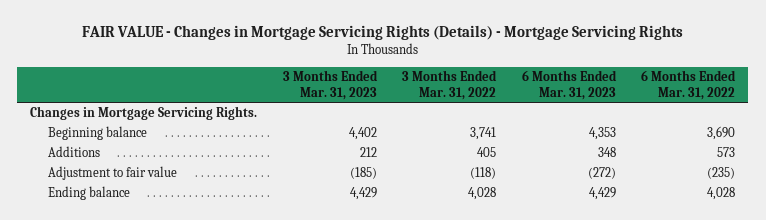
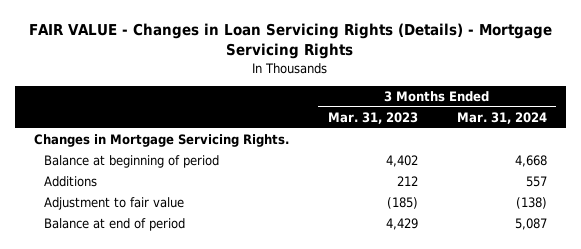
- FAIR VALUE - Changes in Mortgage Servicing Rights (Details) - Mortgage Servicing Rights
+ FAIR VALUE - Changes in Loan Servicing Rights (Details) - Mortgage Servicing Rights
- | 3 Months Ended Mar. 31, 2023 | 3 Months Ended Mar. 31, 2022 | 6 Months Ended Mar. 31, 2023 | 6 Months Ended Mar. 31, 2022
+ | 3 Months Ended Mar. 31, 2023 | 3 Months Ended Mar. 31, 2024
- Beginning balance | 4,402 | 3,741 | 4,353 | 3,690
+ Balance at beginning of period | 4,402 | 4,668
- Ending balance | 4,429 | 4,028 | 4,429 | 4,028
+ Balance at end of period | 4,429 | 5,087

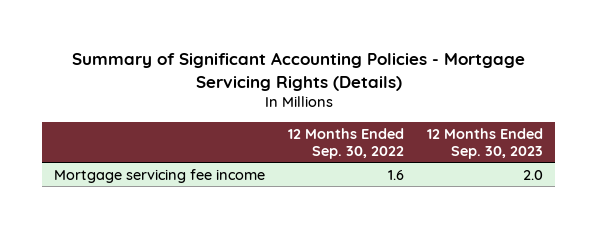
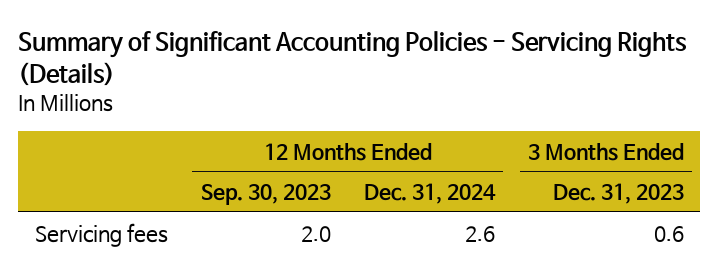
- Summary of Significant Accounting Policies - Mortgage Servicing Rights (Details)
+ Summary of Significant Accounting Policies - Servicing Rights (Details)
- | 12 Months Ended Sep. 30, 2022 | 12 Months Ended Sep. 30, 2023
+ | 12 Months Ended Sep. 30, 2023 | 12 Months Ended Dec. 31, 2024 | 3 Months Ended Dec. 31, 2023
- Mortgage servicing fee income | 1.6 | 2.0
+ Servicing fees | 2.0 | 2.6 | 0.6

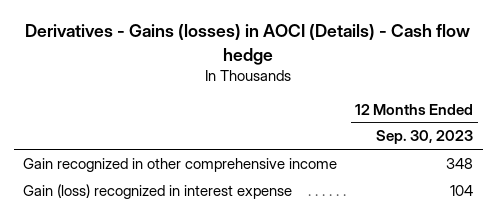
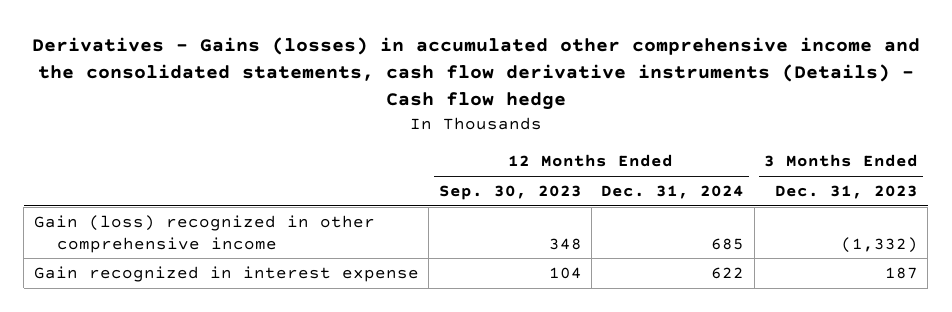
- Derivatives - Gains (losses) in AOCI (Details) - Cash flow hedge
+ Derivatives - Gains (losses) in accumulated other comprehensive income and the consolidated statements, cash flow derivative instruments (Details) - Cash flow hedge
- | 12 Months Ended Sep. 30, 2023
+ | 12 Months Ended Sep. 30, 2023 | 12 Months Ended Dec. 31, 2024 | 3 Months Ended Dec. 31, 2023
- Gain recognized in other comprehensive income | 348
- Gain (loss) recognized in interest expense | 104
+ Gain (loss) recognized in other comprehensive income | 348 | 685 | (1,332)
+ Gain recognized in interest expense | 104 | 622 | 187

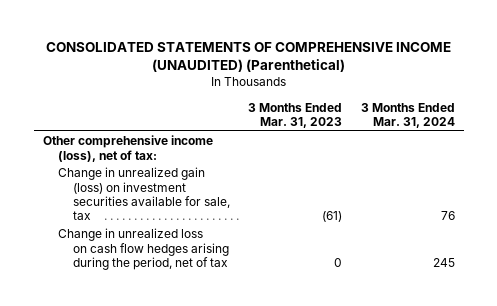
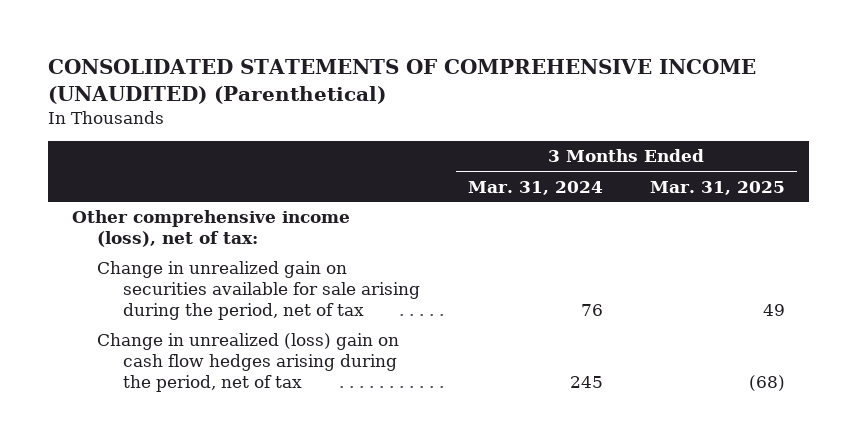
- | 3 Months Ended Mar. 31, 2023 | 3 Months Ended Mar. 31, 2024
+ | 3 Months Ended Mar. 31, 2024 | 3 Months Ended Mar. 31, 2025
- Change in unrealized gain (loss) on investment securities available for sale, tax | (61) | 76
- Change in unrealized loss on cash flow hedges arising during the period, net of tax | 0 | 245
+ Change in unrealized gain on securities available for sale arising during the period, net of tax | 76 | 49
+ Change in unrealized (loss) gain on cash flow hedges arising during the period, net of tax | 245 | (68)

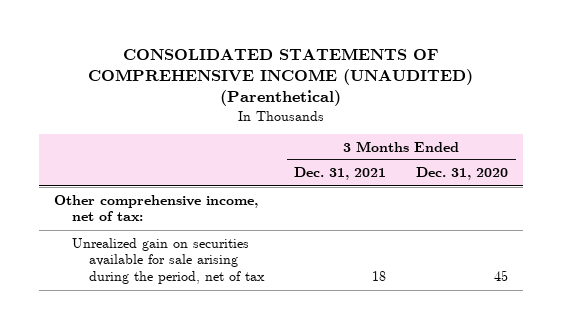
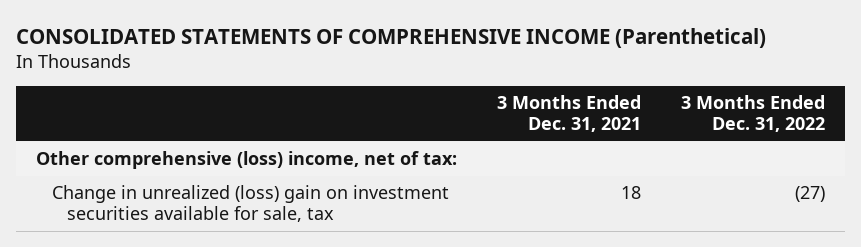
- CONSOLIDATED STATEMENTS OF COMPREHENSIVE INCOME (UNAUDITED) (Parenthetical)
+ CONSOLIDATED STATEMENTS OF COMPREHENSIVE INCOME (Parenthetical)
- | 3 Months Ended Dec. 31, 2021 | 3 Months Ended Dec. 31, 2020
+ | 3 Months Ended Dec. 31, 2021 | 3 Months Ended Dec. 31, 2022
- Other comprehensive income, net of tax:
- Unrealized gain on securities available for sale arising during the period, net of tax | 18 | 45
+ Other comprehensive (loss) income, net of tax:
+ Change in unrealized (loss) gain on investment securities available for sale, tax | 18 | (27)

